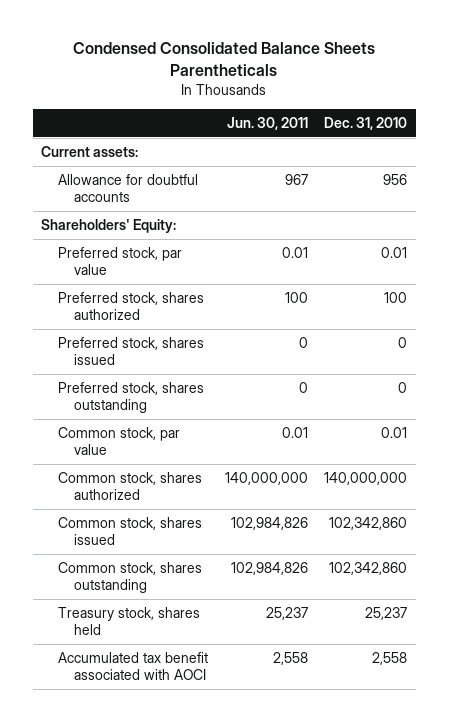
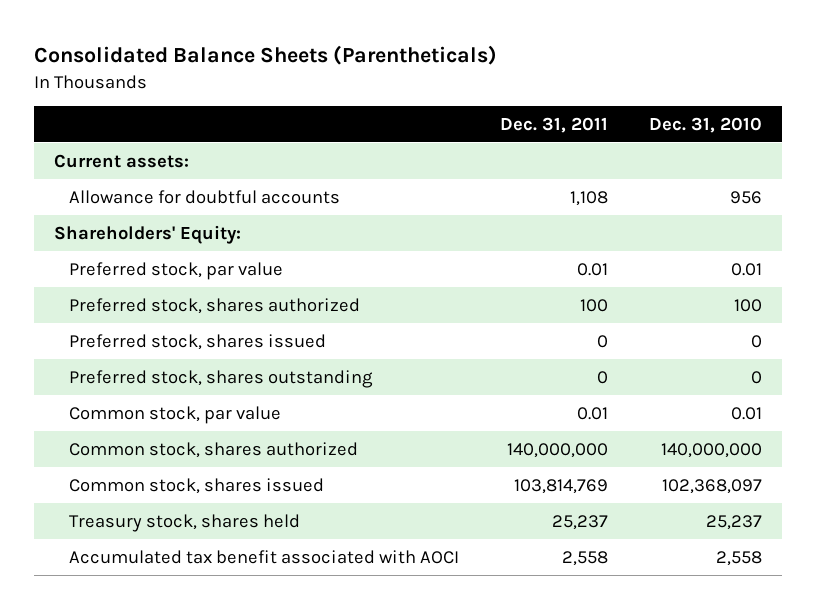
- Condensed Consolidated Balance Sheets Parentheticals
+ Consolidated Balance Sheets (Parentheticals)
- | Jun. 30, 2011 | Dec. 31, 2010
+ | Dec. 31, 2011 | Dec. 31, 2010
- Common stock, shares issued | 102,984,826 | 102,342,860
- Common stock, shares outstanding | 102,984,826 | 102,342,860
+ Common stock, shares issued | 103,814,769 | 102,368,097

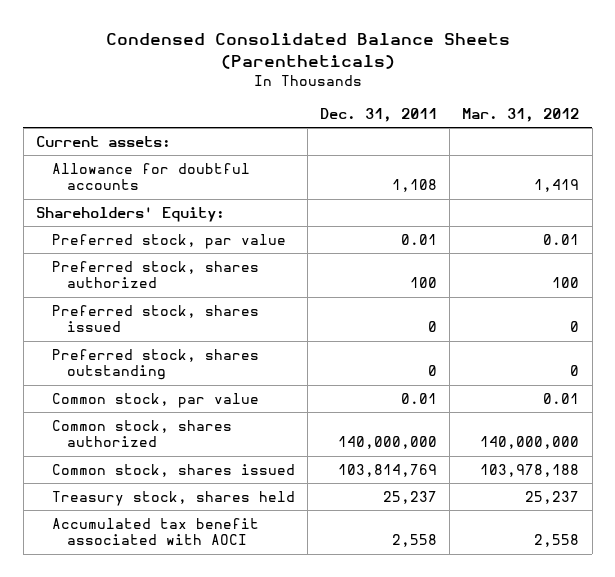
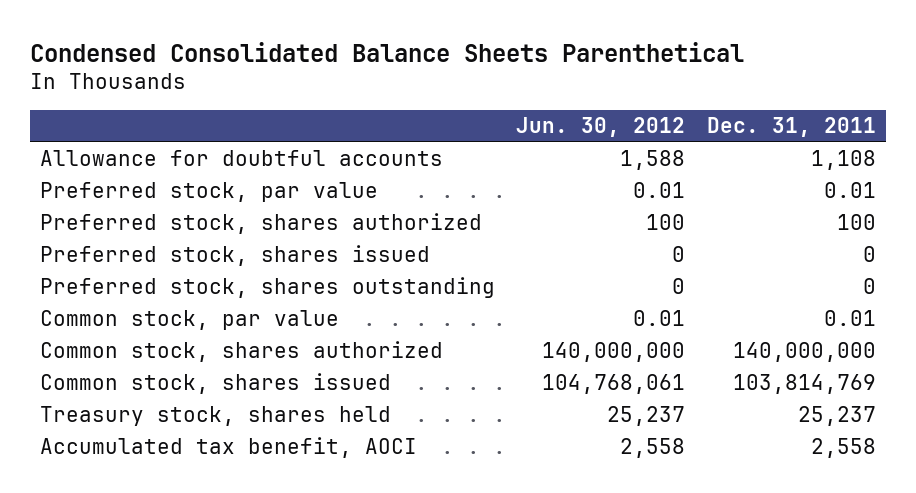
- Condensed Consolidated Balance Sheets (Parentheticals)
+ Condensed Consolidated Balance Sheets Parenthetical
- | Dec. 31, 2011 | Mar. 31, 2012
+ | Jun. 30, 2012 | Dec. 31, 2011
- Current assets:
- Shareholders' Equity:
- Accumulated tax benefit associated with AOCI | 2,558 | 2,558
+ Accumulated tax benefit, AOCI | 2,558 | 2,558

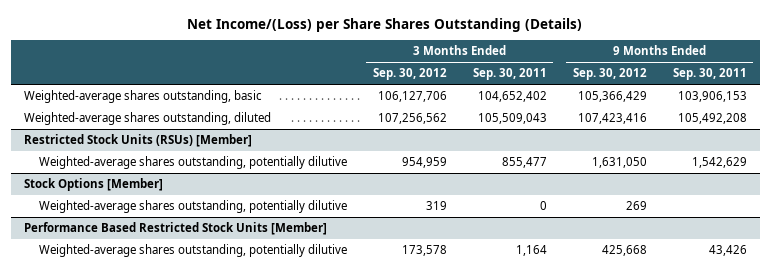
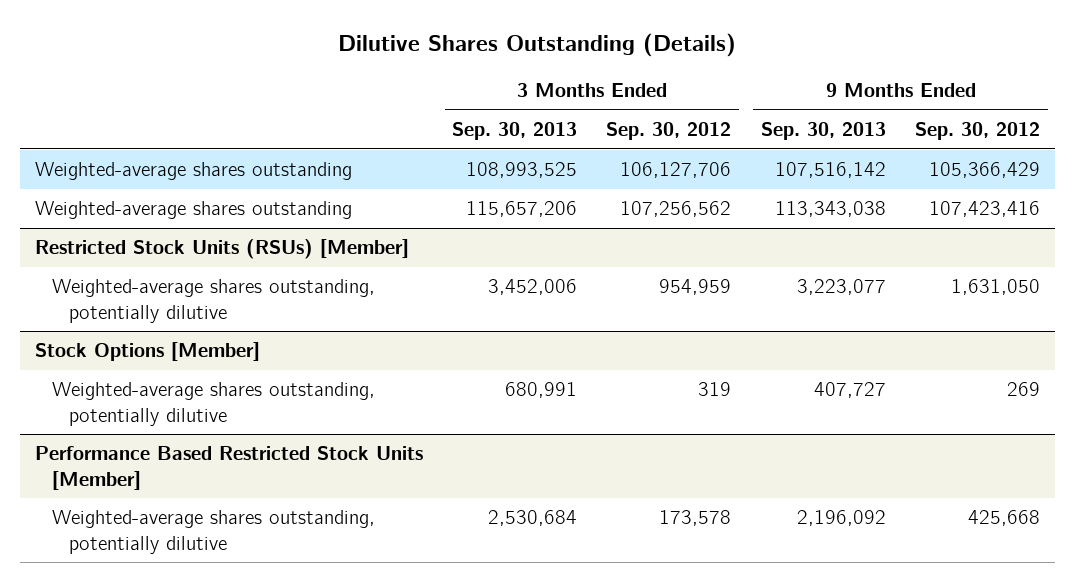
- Net Income/(Loss) per Share Shares Outstanding (Details)
+ Dilutive Shares Outstanding (Details)
- | 3 Months Ended Sep. 30, 2012 | 3 Months Ended Sep. 30, 2011 | 9 Months Ended Sep. 30, 2012 | 9 Months Ended Sep. 30, 2011
+ | 3 Months Ended Sep. 30, 2013 | 3 Months Ended Sep. 30, 2012 | 9 Months Ended Sep. 30, 2013 | 9 Months Ended Sep. 30, 2012
- Weighted-average shares outstanding, basic | 106,127,706 | 104,652,402 | 105,366,429 | 103,906,153
- Weighted-average shares outstanding, diluted | 107,256,562 | 105,509,043 | 107,423,416 | 105,492,208
+ Weighted-average shares outstanding | 108,993,525 | 106,127,706 | 107,516,142 | 105,366,429
+ Weighted-average shares outstanding | 115,657,206 | 107,256,562 | 113,343,038 | 107,423,416

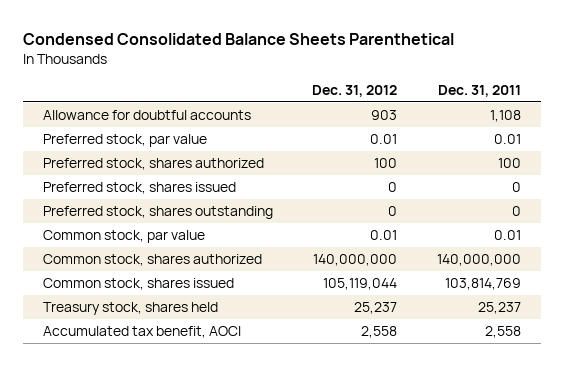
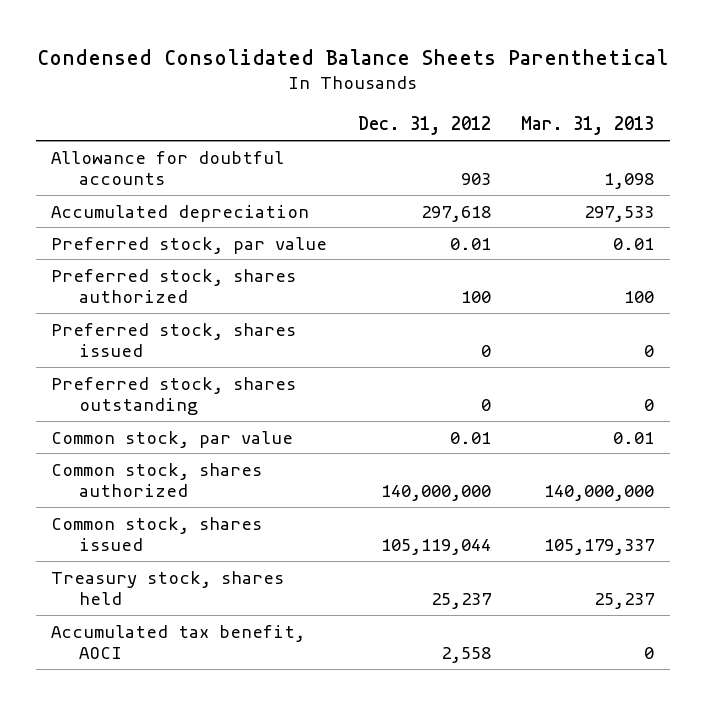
- | Dec. 31, 2012 | Dec. 31, 2011
+ | Dec. 31, 2012 | Mar. 31, 2013
+ Accumulated depreciation | 297,618 | 297,533

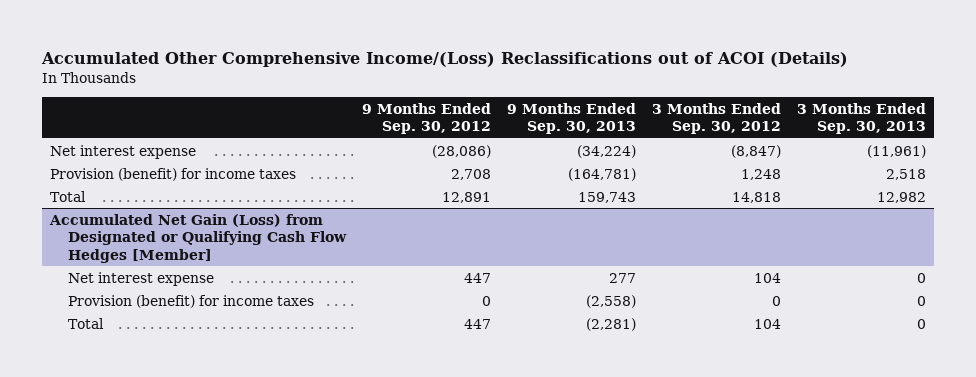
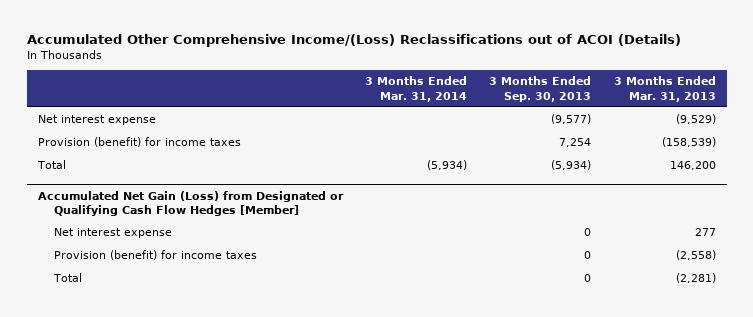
- | 9 Months Ended Sep. 30, 2012 | 9 Months Ended Sep. 30, 2013 | 3 Months Ended Sep. 30, 2012 | 3 Months Ended Sep. 30, 2013
+ | 3 Months Ended Mar. 31, 2014 | 3 Months Ended Sep. 30, 2013 | 3 Months Ended Mar. 31, 2013
- Net interest expense | (28,086) | (34,224) | (8,847) | (11,961)
- Provision (benefit) for income taxes | 2,708 | (164,781) | 1,248 | 2,518
- Total | 12,891 | 159,743 | 14,818 | 12,982
+ Net interest expense | | (9,577) | (9,529)
+ Provision (benefit) for income taxes | | 7,254 | (158,539)
+ Total | (5,934) | (5,934) | 146,200

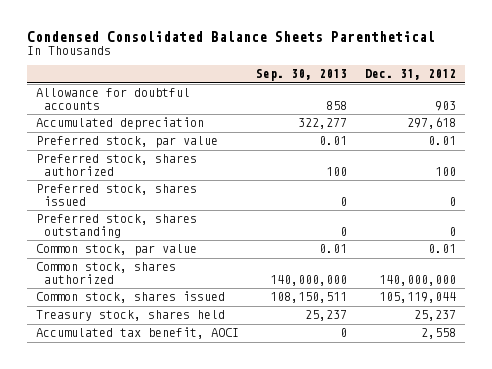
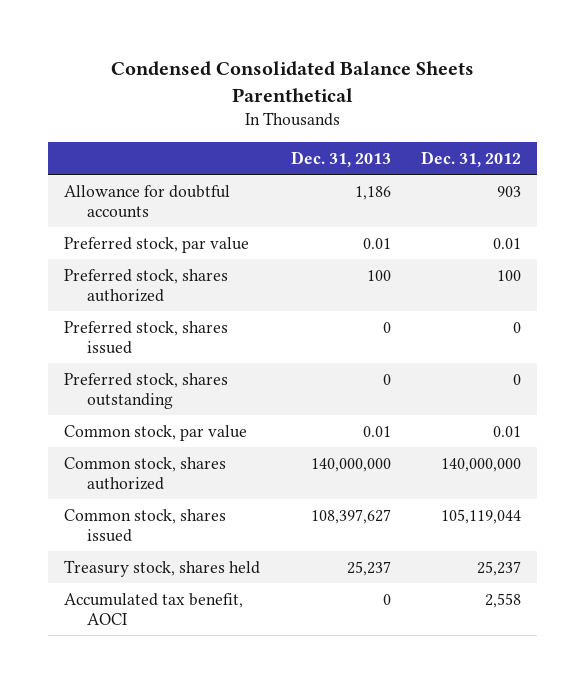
- | Sep. 30, 2013 | Dec. 31, 2012
+ | Dec. 31, 2013 | Dec. 31, 2012
- Accumulated depreciation | 322,277 | 297,618

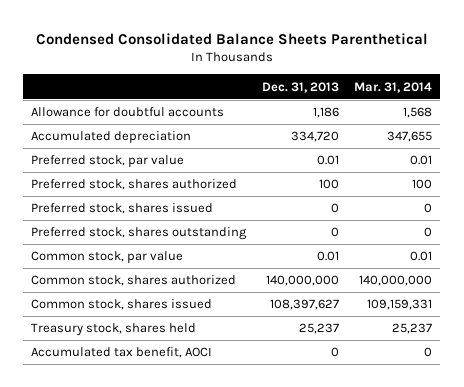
- | Dec. 31, 2013 | Dec. 31, 2012
+ | Dec. 31, 2013 | Mar. 31, 2014
+ Accumulated depreciation | 334,720 | 347,655

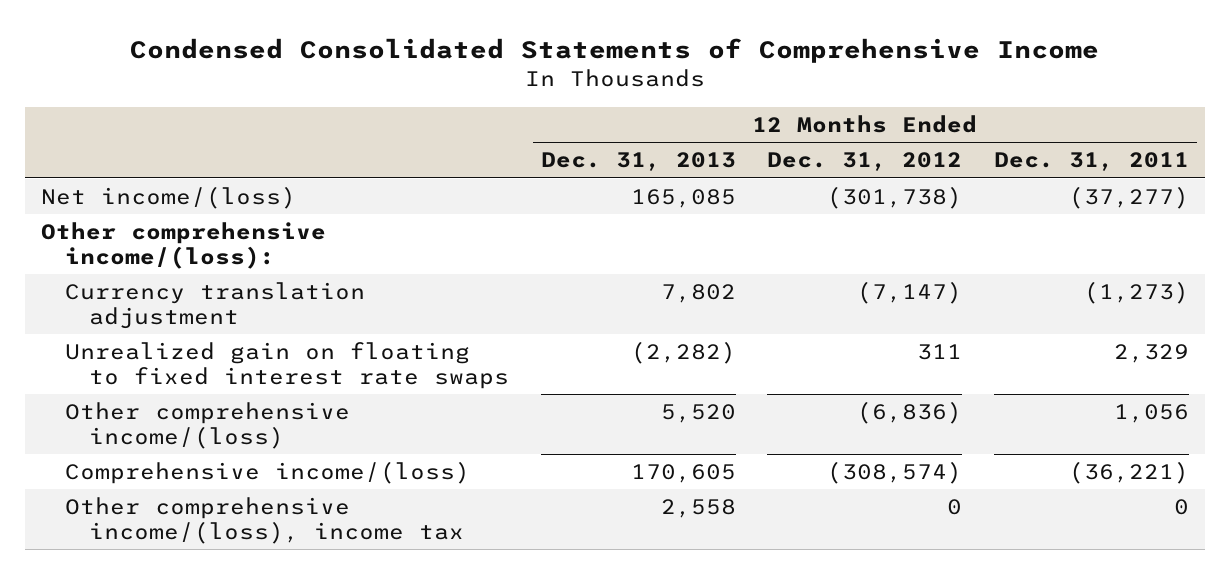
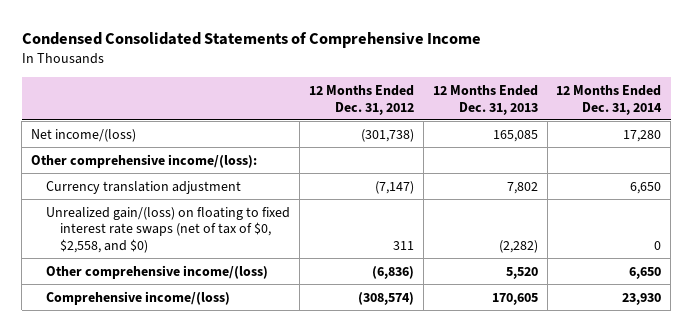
- | 12 Months Ended Dec. 31, 2013 | 12 Months Ended Dec. 31, 2012 | 12 Months Ended Dec. 31, 2011
+ | 12 Months Ended Dec. 31, 2012 | 12 Months Ended Dec. 31, 2013 | 12 Months Ended Dec. 31, 2014
- Unrealized gain on floating to fixed interest rate swaps | (2,282) | 311 | 2,329
+ Unrealized gain/(loss) on floating to fixed interest rate swaps (net of tax of $0, $2,558, and $0) | 311 | (2,282) | 0
- Other comprehensive income/(loss), income tax | 2,558 | 0 | 0

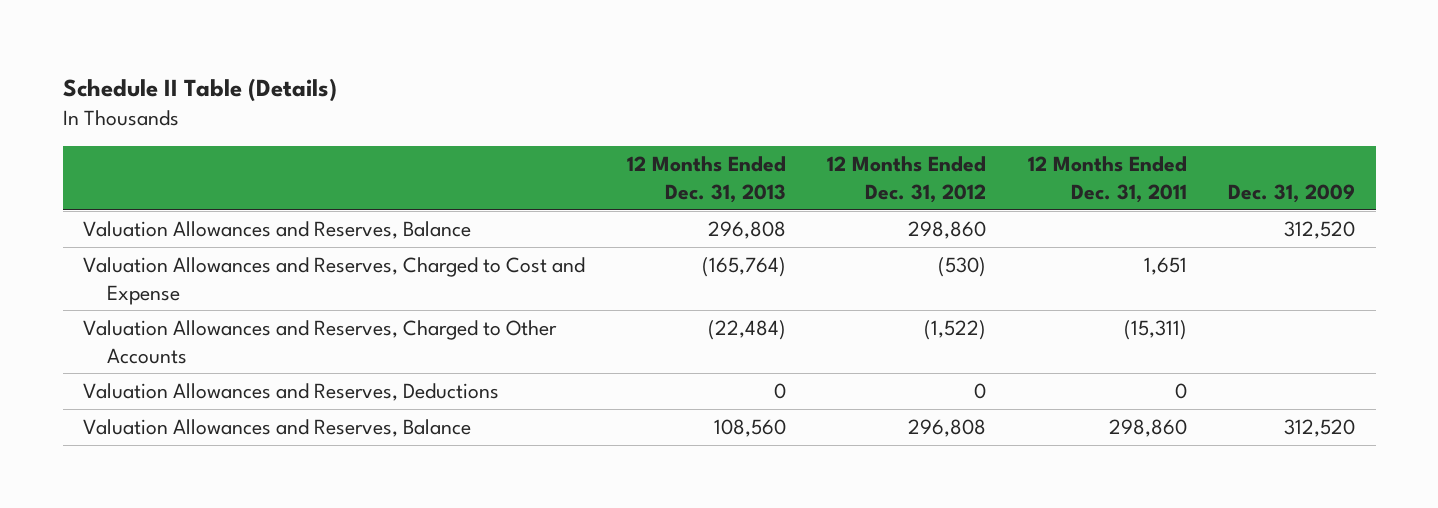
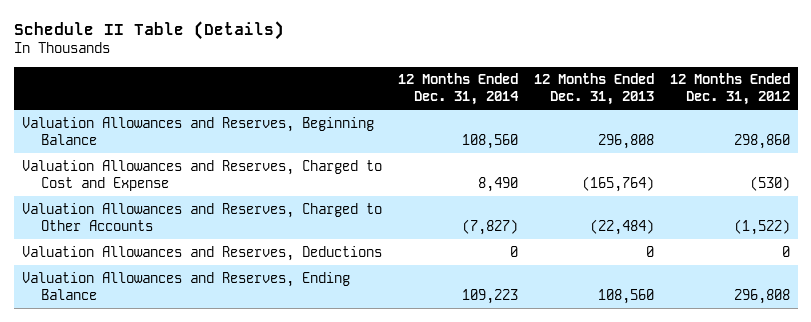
- | 12 Months Ended Dec. 31, 2013 | 12 Months Ended Dec. 31, 2012 | 12 Months Ended Dec. 31, 2011 | Dec. 31, 2009
+ | 12 Months Ended Dec. 31, 2014 | 12 Months Ended Dec. 31, 2013 | 12 Months Ended Dec. 31, 2012
- Valuation Allowances and Reserves, Balance | 296,808 | 298,860 | | 312,520
+ Valuation Allowances and Reserves, Beginning Balance | 108,560 | 296,808 | 298,860
- Valuation Allowances and Reserves, Balance | 108,560 | 296,808 | 298,860 | 312,520
+ Valuation Allowances and Reserves, Ending Balance | 109,223 | 108,560 | 296,808

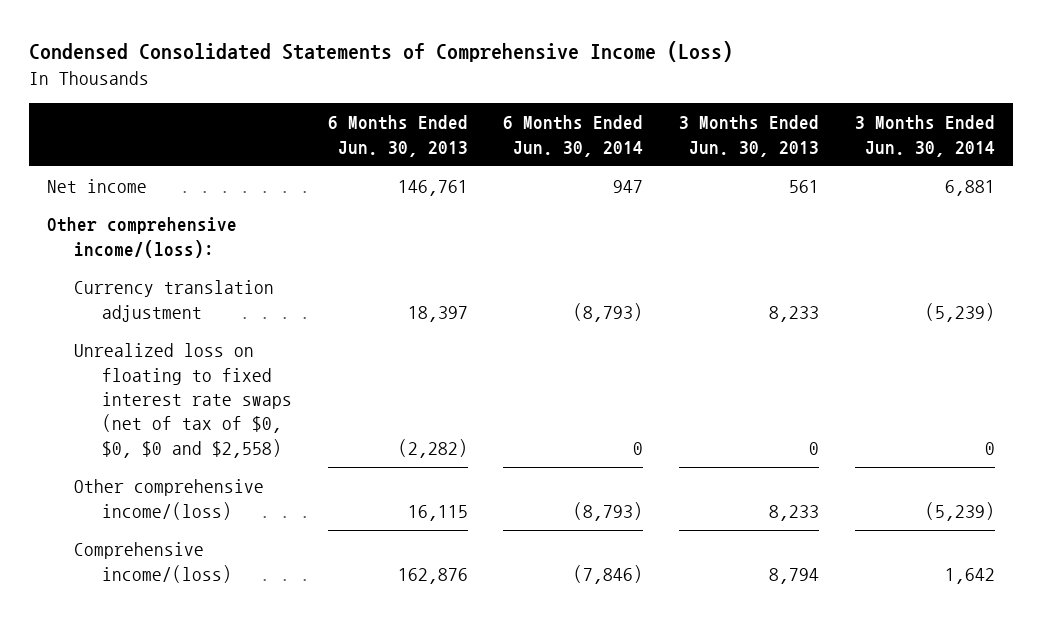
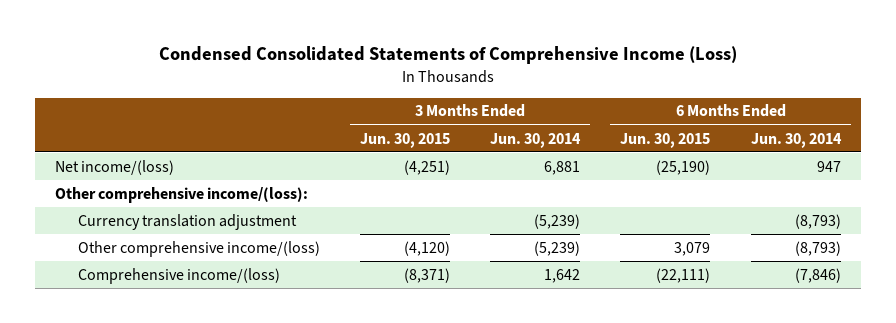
- | 6 Months Ended Jun. 30, 2013 | 6 Months Ended Jun. 30, 2014 | 3 Months Ended Jun. 30, 2013 | 3 Months Ended Jun. 30, 2014
+ | 3 Months Ended Jun. 30, 2015 | 3 Months Ended Jun. 30, 2014 | 6 Months Ended Jun. 30, 2015 | 6 Months Ended Jun. 30, 2014
- Net income | 146,761 | 947 | 561 | 6,881
+ Net income/(loss) | (4,251) | 6,881 | (25,190) | 947
- Unrealized loss on floating to fixed interest rate swaps (net of tax of $0, $0, $0 and $2,558) | (2,282) | 0 | 0 | 0

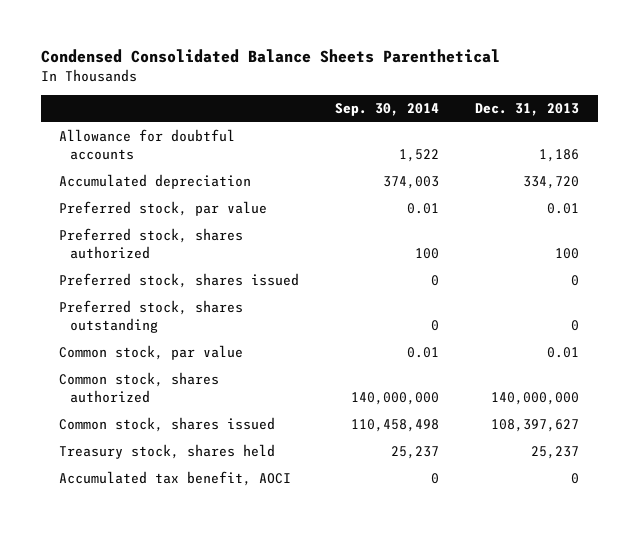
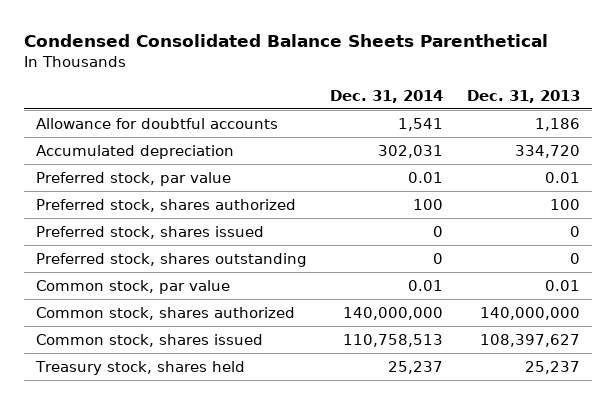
- | Sep. 30, 2014 | Dec. 31, 2013
+ | Dec. 31, 2014 | Dec. 31, 2013
- Accumulated tax benefit, AOCI | 0 | 0

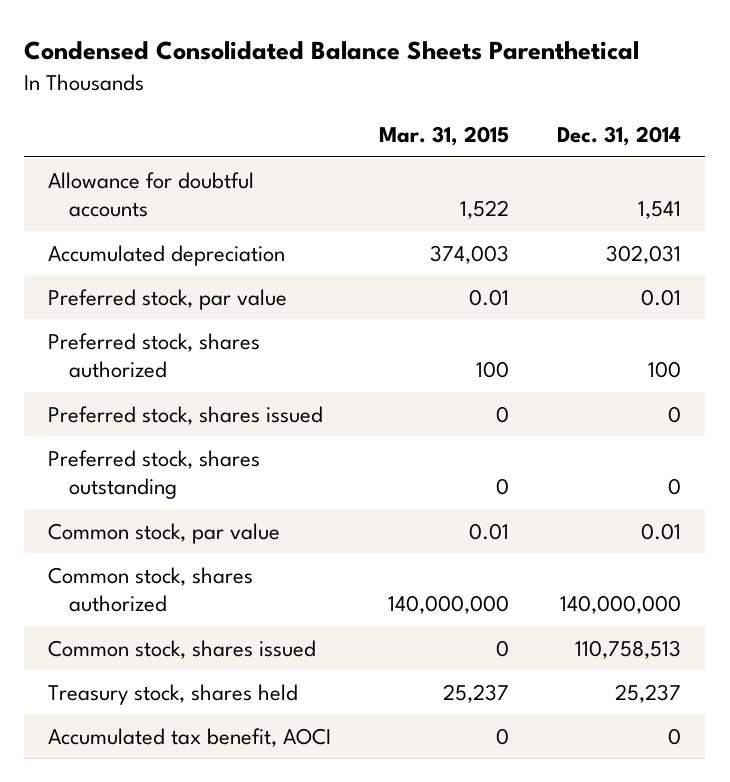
- | Dec. 31, 2014 | Dec. 31, 2013
+ | Mar. 31, 2015 | Dec. 31, 2014
+ Accumulated tax benefit, AOCI | 0 | 0

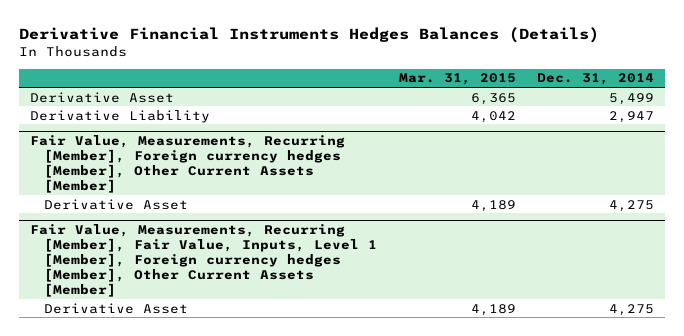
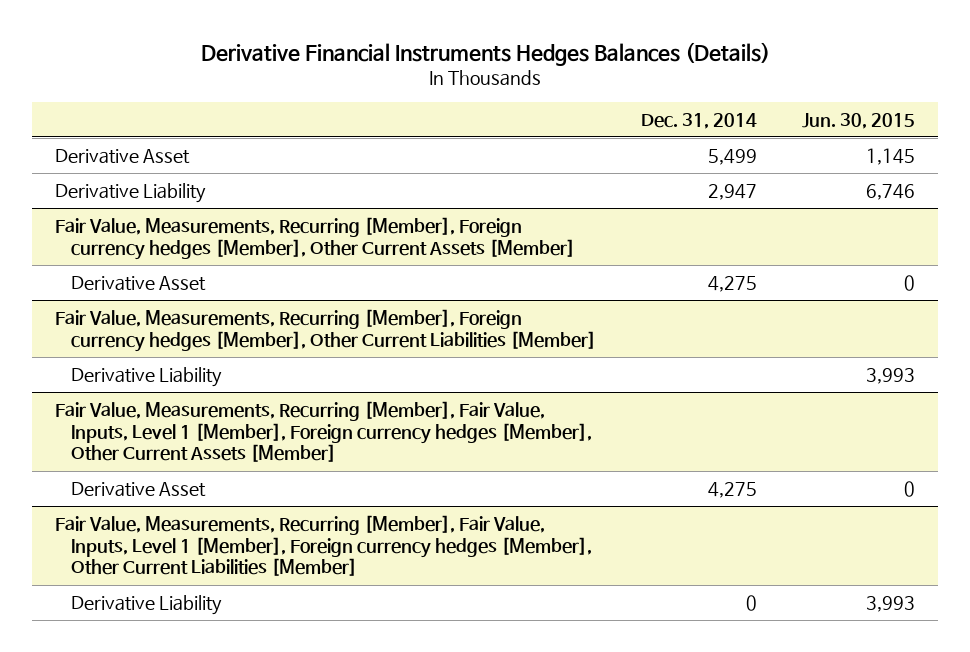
- | Mar. 31, 2015 | Dec. 31, 2014
+ | Dec. 31, 2014 | Jun. 30, 2015
+ Fair Value, Measurements, Recurring [Member], Foreign currency hedges [Member], Other Current Liabilities [Member]
+ Derivative Liability | | 3,993
+ Fair Value, Measurements, Recurring [Member], Fair Value, Inputs, Level 1 [Member], Foreign currency hedges [Member], Other Current Liabilities [Member]
+ Derivative Liability | 0 | 3,993

